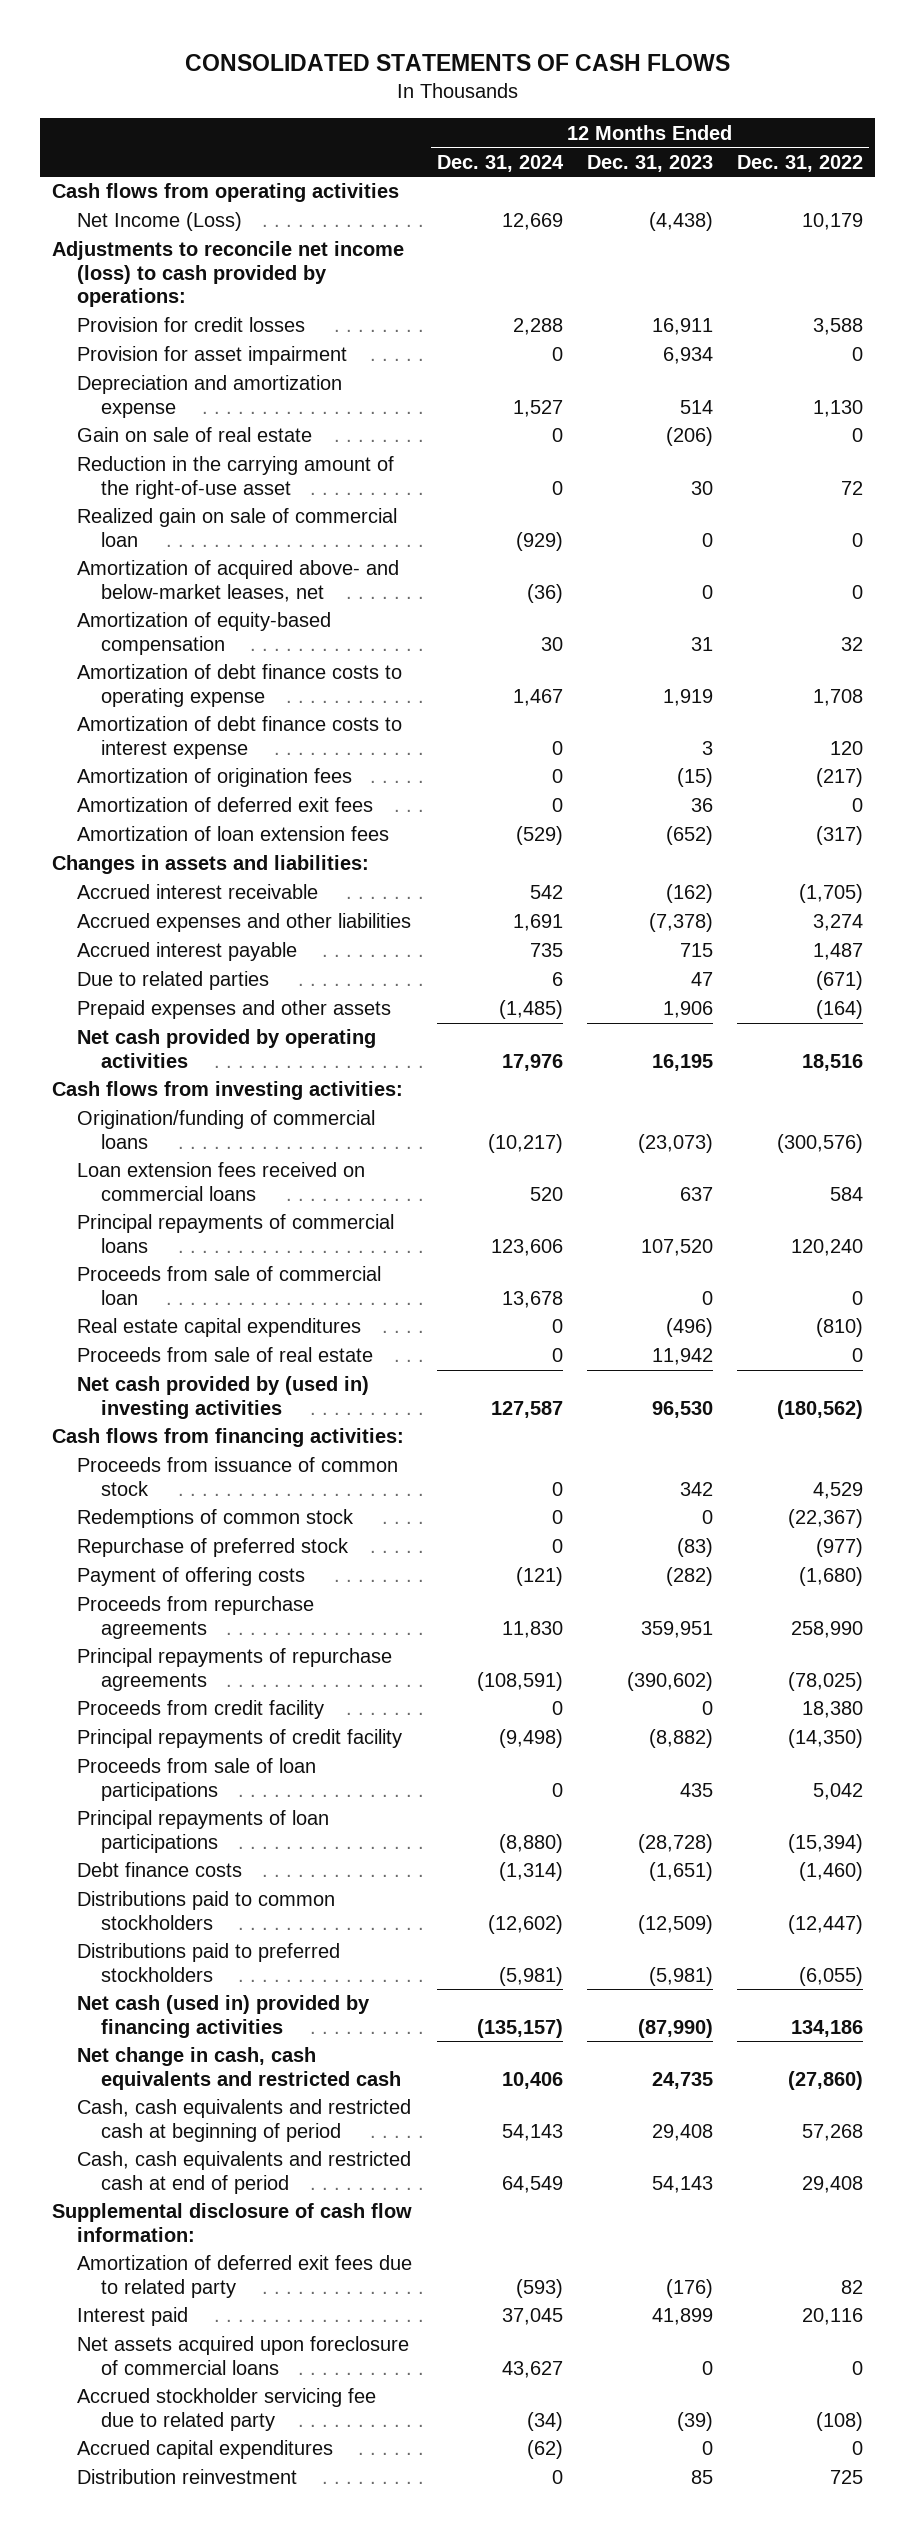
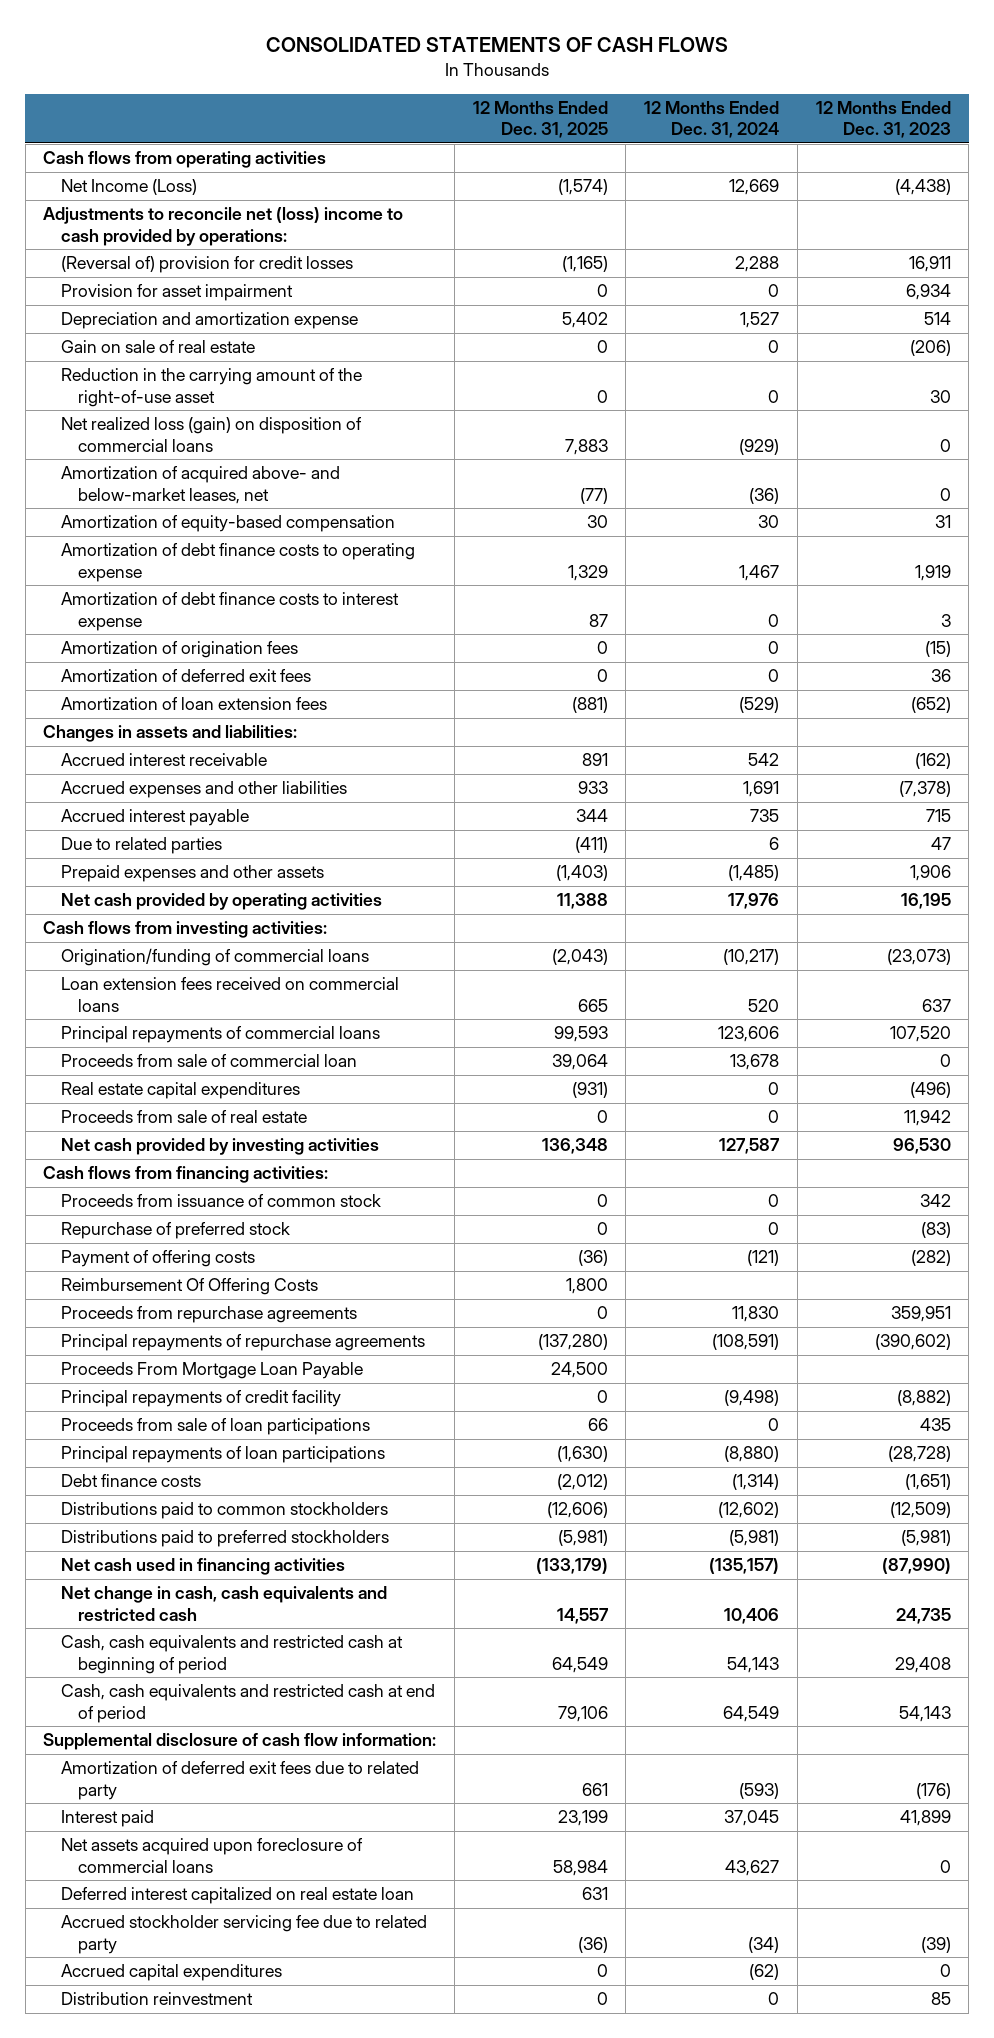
- | 12 Months Ended Dec. 31, 2024 | 12 Months Ended Dec. 31, 2023 | 12 Months Ended Dec. 31, 2022
+ | 12 Months Ended Dec. 31, 2025 | 12 Months Ended Dec. 31, 2024 | 12 Months Ended Dec. 31, 2023
- Adjustments to reconcile net income (loss) to cash provided by operations:
- Provision for credit losses | 2,288 | 16,911 | 3,588
+ Adjustments to reconcile net (loss) income to cash provided by operations:
+ (Reversal of) provision for credit losses | (1,165) | 2,288 | 16,911
- Realized gain on sale of commercial loan | (929) | 0 | 0
+ Net realized loss (gain) on disposition of commercial loans | 7,883 | (929) | 0
- Net cash provided by (used in) investing activities | 127,587 | 96,530 | (180,562)
+ Net cash provided by investing activities | 136,348 | 127,587 | 96,530
- Redemptions of common stock | 0 | 0 | (22,367)
+ Reimbursement Of Offering Costs | 1,800 | |
- Proceeds from credit facility | 0 | 0 | 18,380
+ Proceeds From Mortgage Loan Payable | 24,500 | |
- Net cash (used in) provided by financing activities | (135,157) | (87,990) | 134,186
+ Net cash used in financing activities | (133,179) | (135,157) | (87,990)
+ Deferred interest capitalized on real estate loan | 631 | |

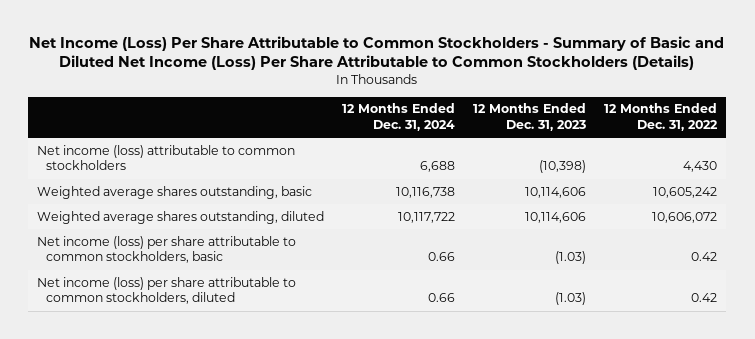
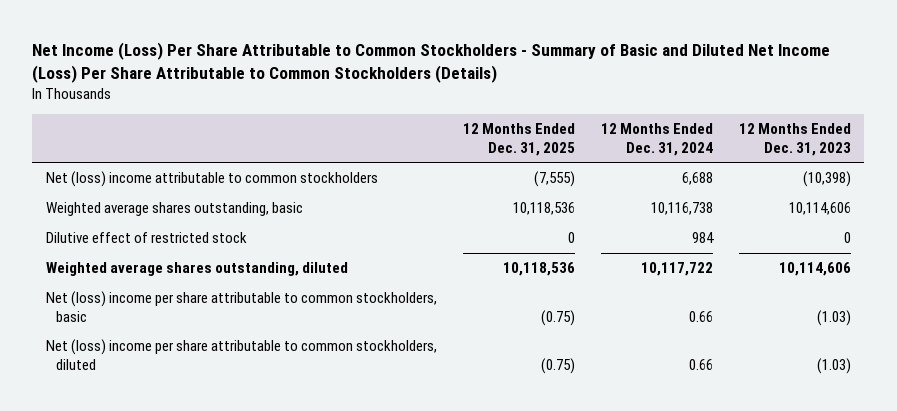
- | 12 Months Ended Dec. 31, 2024 | 12 Months Ended Dec. 31, 2023 | 12 Months Ended Dec. 31, 2022
+ | 12 Months Ended Dec. 31, 2025 | 12 Months Ended Dec. 31, 2024 | 12 Months Ended Dec. 31, 2023
- Net income (loss) attributable to common stockholders | 6,688 | (10,398) | 4,430
+ Net (loss) income attributable to common stockholders | (7,555) | 6,688 | (10,398)
+ Dilutive effect of restricted stock | 0 | 984 | 0
- Net income (loss) per share attributable to common stockholders, basic | 0.66 | (1.03) | 0.42
- Net income (loss) per share attributable to common stockholders, diluted | 0.66 | (1.03) | 0.42
+ Net (loss) income per share attributable to common stockholders, basic | (0.75) | 0.66 | (1.03)
+ Net (loss) income per share attributable to common stockholders, diluted | (0.75) | 0.66 | (1.03)

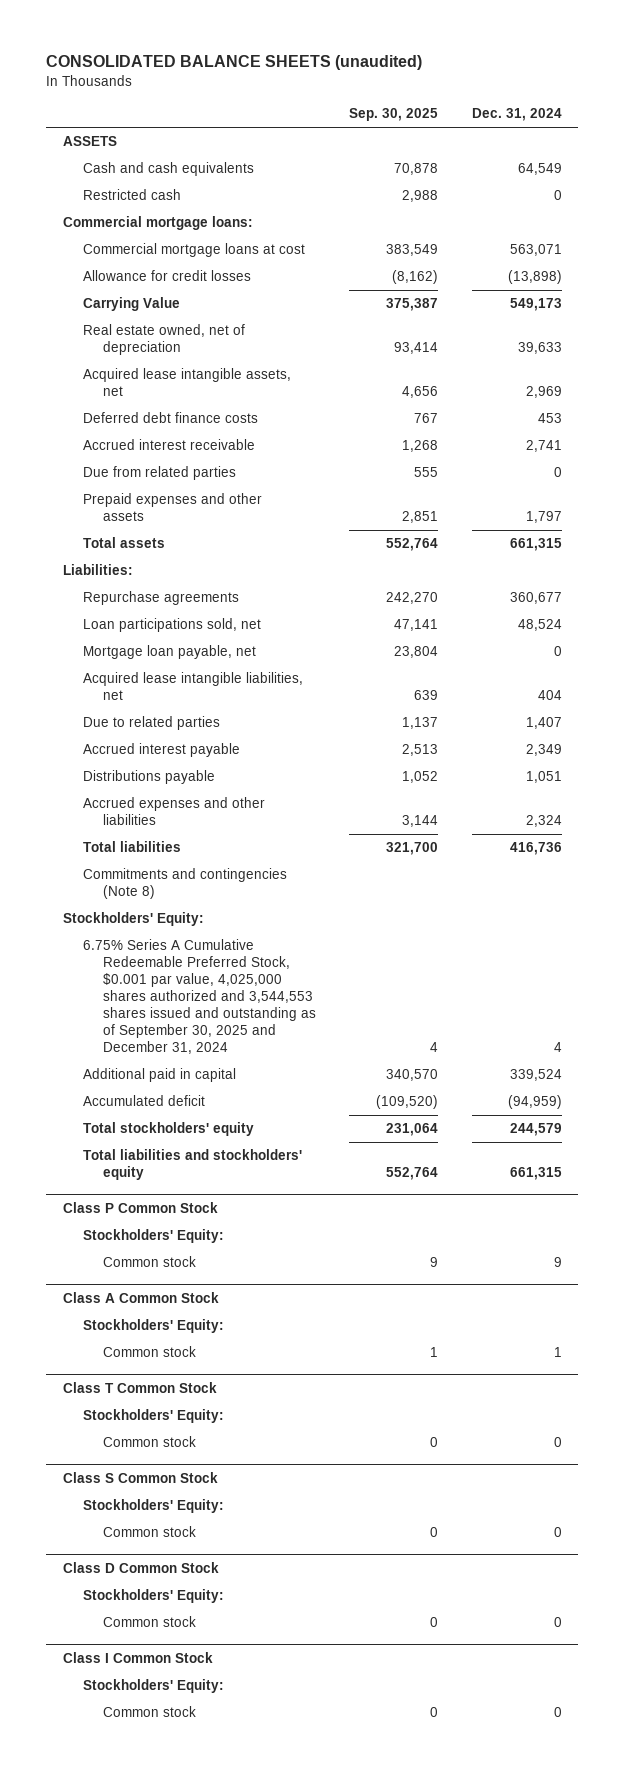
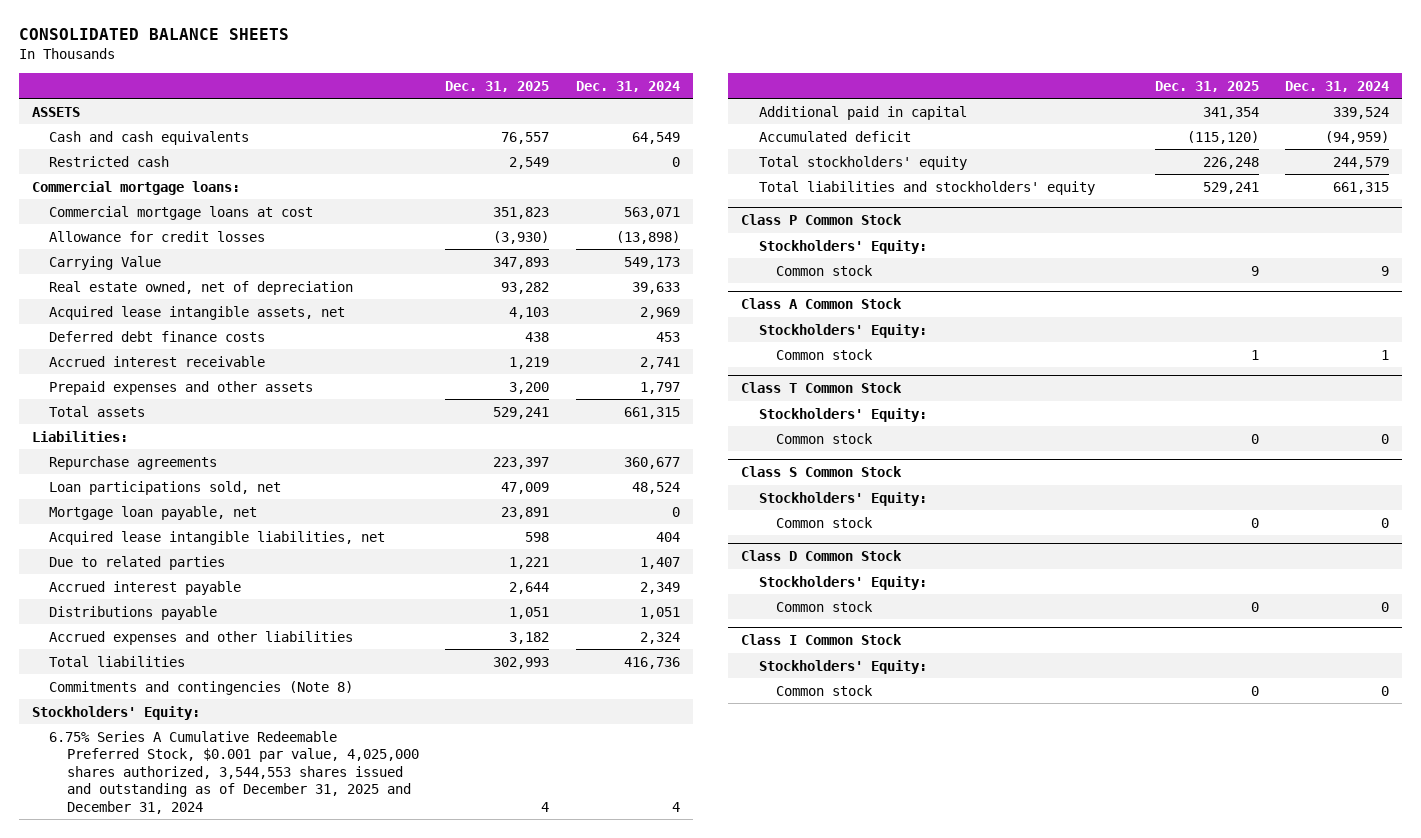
- CONSOLIDATED BALANCE SHEETS (unaudited)
+ CONSOLIDATED BALANCE SHEETS
- | Sep. 30, 2025 | Dec. 31, 2024
+ | Dec. 31, 2025 | Dec. 31, 2024
- Due from related parties | 555 | 0
- 6.75% Series A Cumulative Redeemable Preferred Stock, $0.001 par value, 4,025,000 shares authorized and 3,544,553 shares issued and outstanding as of September 30, 2025 and December 31, 2024 | 4 | 4
+ 6.75% Series A Cumulative Redeemable Preferred Stock, $0.001 par value, 4,025,000 shares authorized, 3,544,553 shares issued and outstanding as of December 31, 2025 and December 31, 2024 | 4 | 4

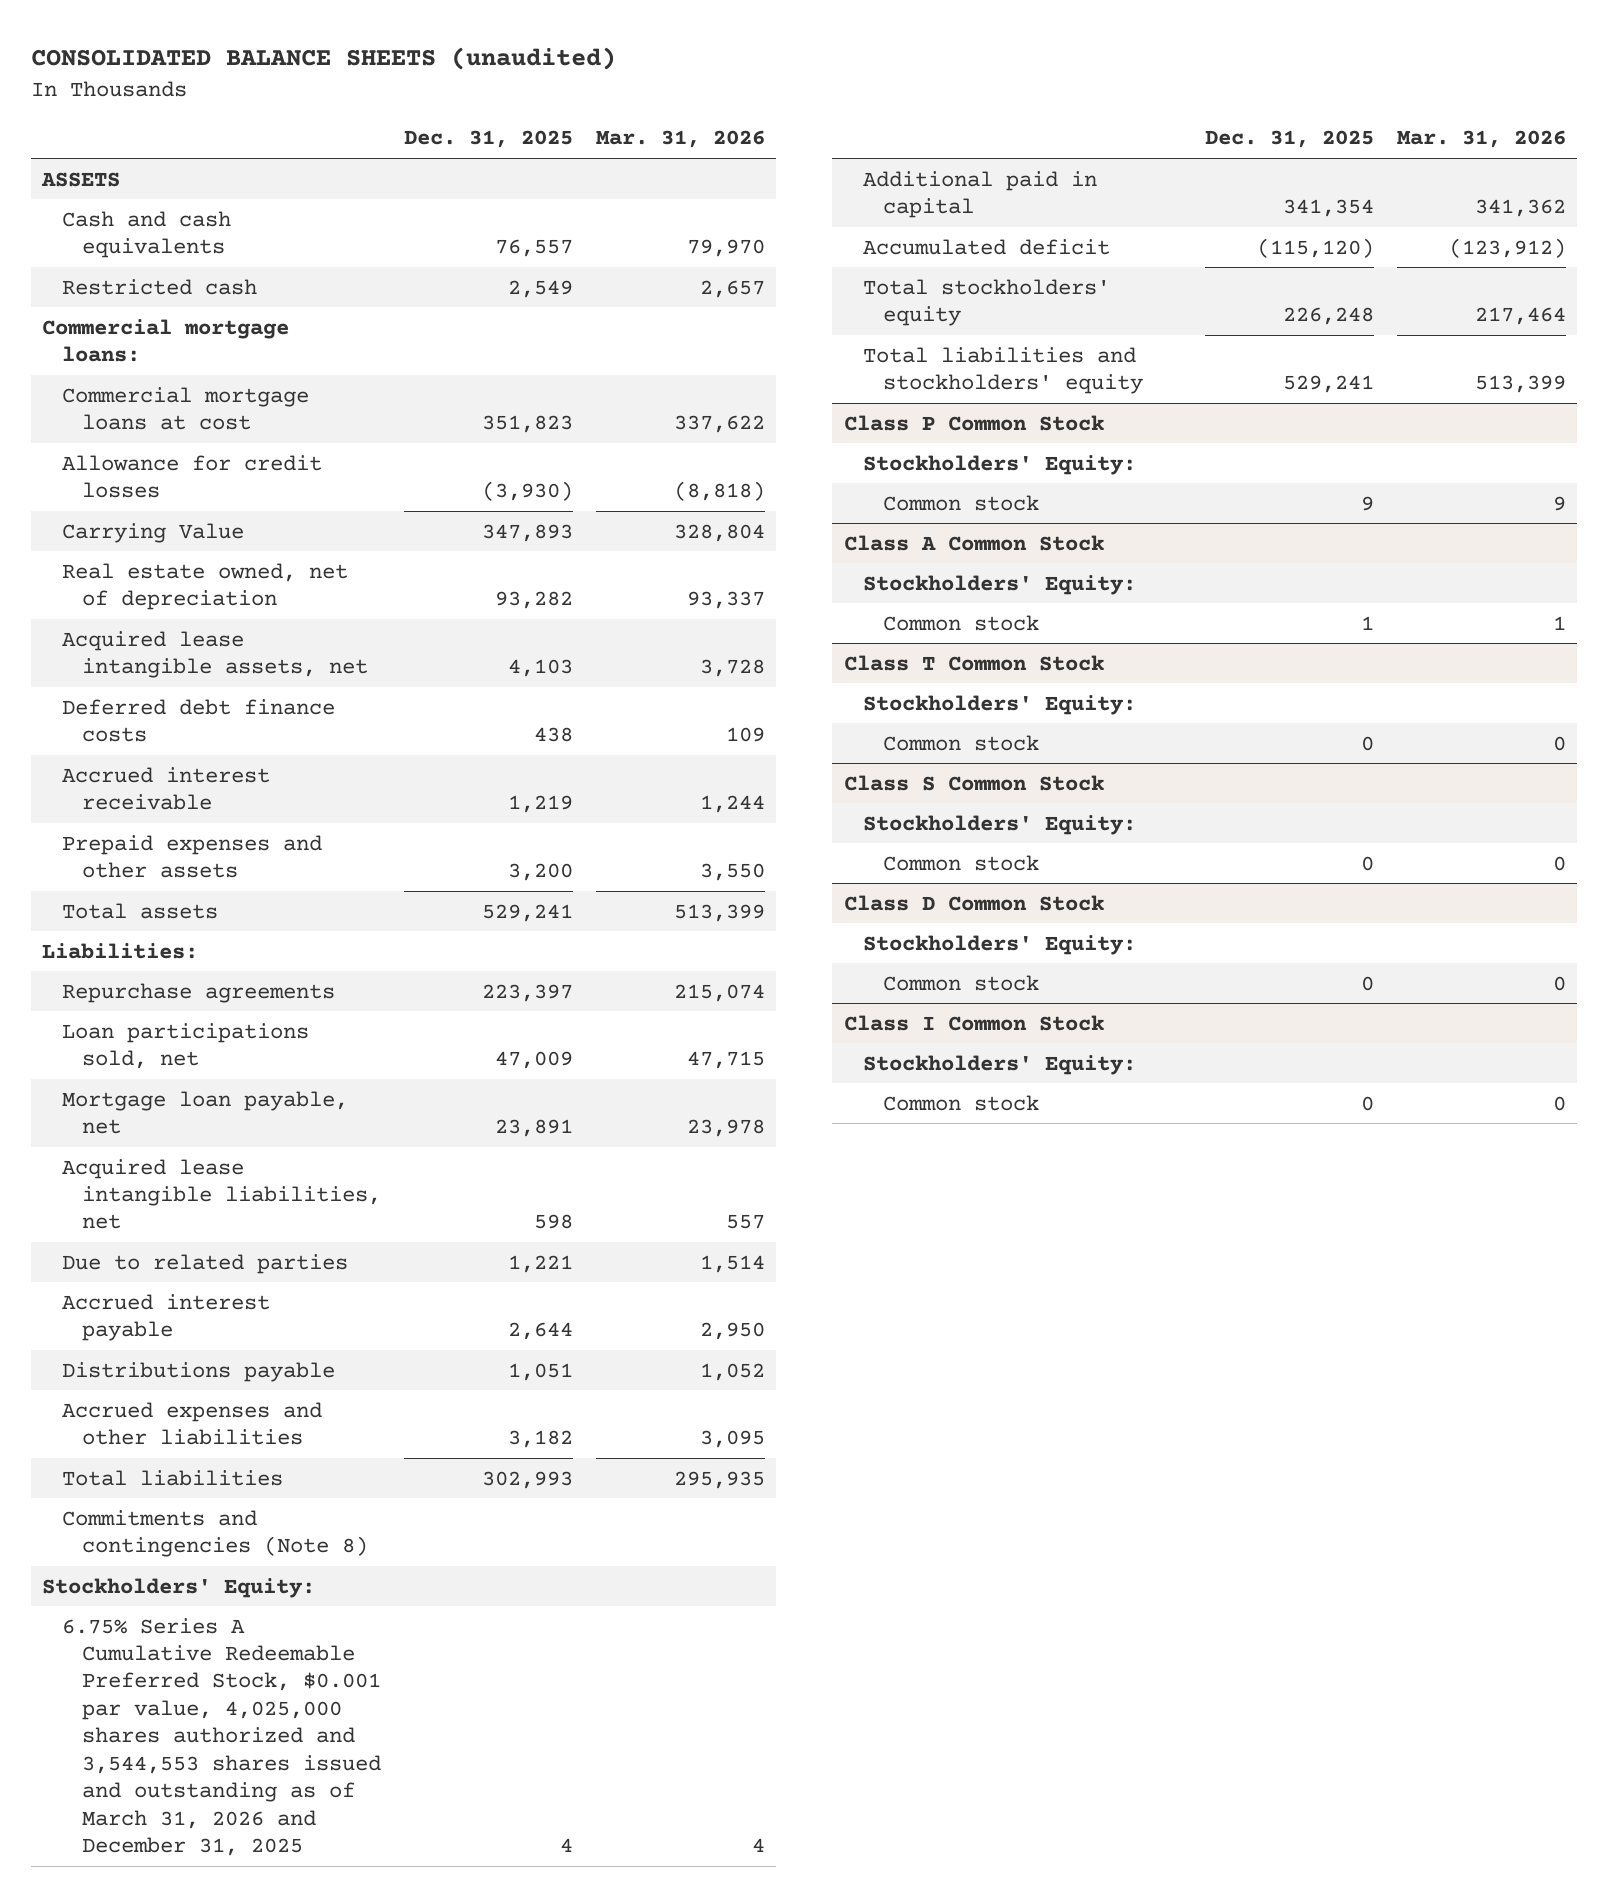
- CONSOLIDATED BALANCE SHEETS
+ CONSOLIDATED BALANCE SHEETS (unaudited)
- | Dec. 31, 2025 | Dec. 31, 2024
+ | Dec. 31, 2025 | Mar. 31, 2026
- 6.75% Series A Cumulative Redeemable Preferred Stock, $0.001 par value, 4,025,000 shares authorized, 3,544,553 shares issued and outstanding as of December 31, 2025 and December 31, 2024 | 4 | 4
+ 6.75% Series A Cumulative Redeemable Preferred Stock, $0.001 par value, 4,025,000 shares authorized and 3,544,553 shares issued and outstanding as of March 31, 2026 and December 31, 2025 | 4 | 4

